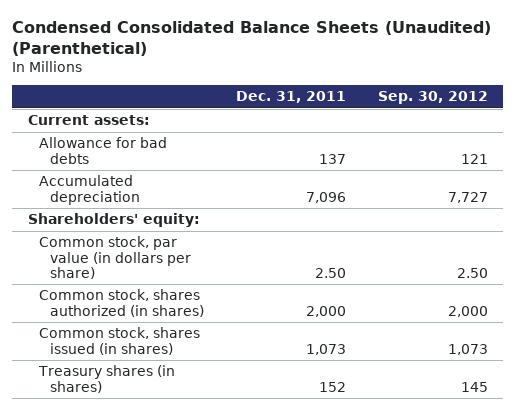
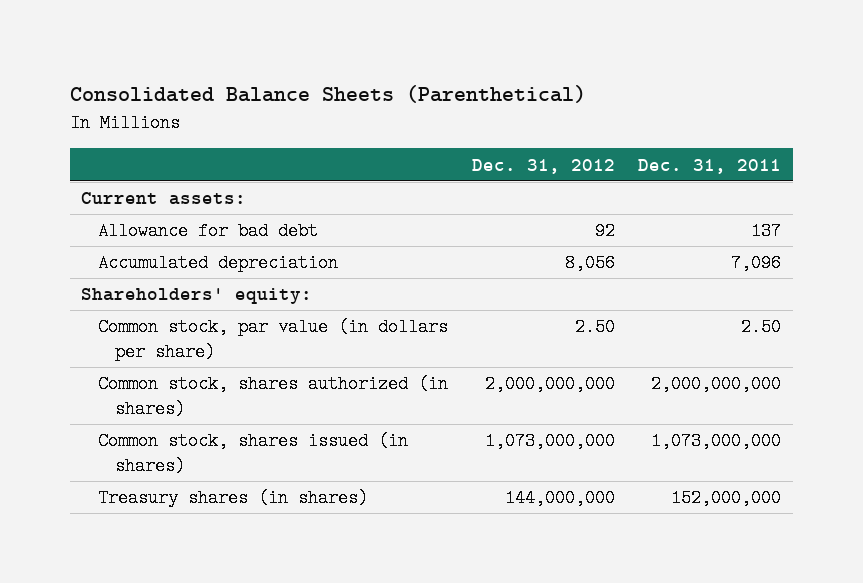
- Condensed Consolidated Balance Sheets (Unaudited) (Parenthetical)
+ Consolidated Balance Sheets (Parenthetical)
- | Dec. 31, 2011 | Sep. 30, 2012
+ | Dec. 31, 2012 | Dec. 31, 2011
- Allowance for bad debts | 137 | 121
+ Allowance for bad debt | 92 | 137
- Common stock, shares authorized (in shares) | 2,000 | 2,000
- Common stock, shares issued (in shares) | 1,073 | 1,073
- Treasury shares (in shares) | 152 | 145
+ Common stock, shares authorized (in shares) | 2,000,000,000 | 2,000,000,000
+ Common stock, shares issued (in shares) | 1,073,000,000 | 1,073,000,000
+ Treasury shares (in shares) | 144,000,000 | 152,000,000

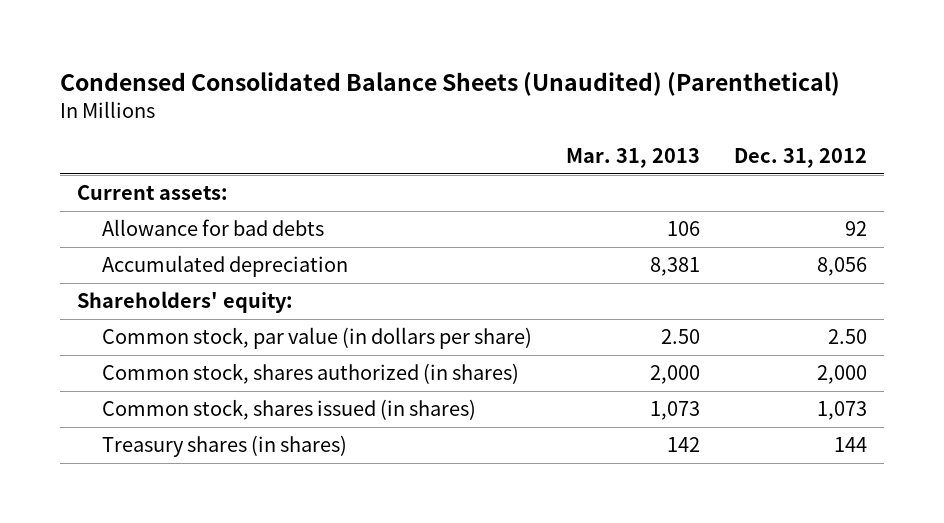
- Consolidated Balance Sheets (Parenthetical)
+ Condensed Consolidated Balance Sheets (Unaudited) (Parenthetical)
- | Dec. 31, 2012 | Dec. 31, 2011
+ | Mar. 31, 2013 | Dec. 31, 2012
- Allowance for bad debt | 92 | 137
+ Allowance for bad debts | 106 | 92
- Common stock, shares authorized (in shares) | 2,000,000,000 | 2,000,000,000
- Common stock, shares issued (in shares) | 1,073,000,000 | 1,073,000,000
- Treasury shares (in shares) | 144,000,000 | 152,000,000
+ Common stock, shares authorized (in shares) | 2,000 | 2,000
+ Common stock, shares issued (in shares) | 1,073 | 1,073
+ Treasury shares (in shares) | 142 | 144

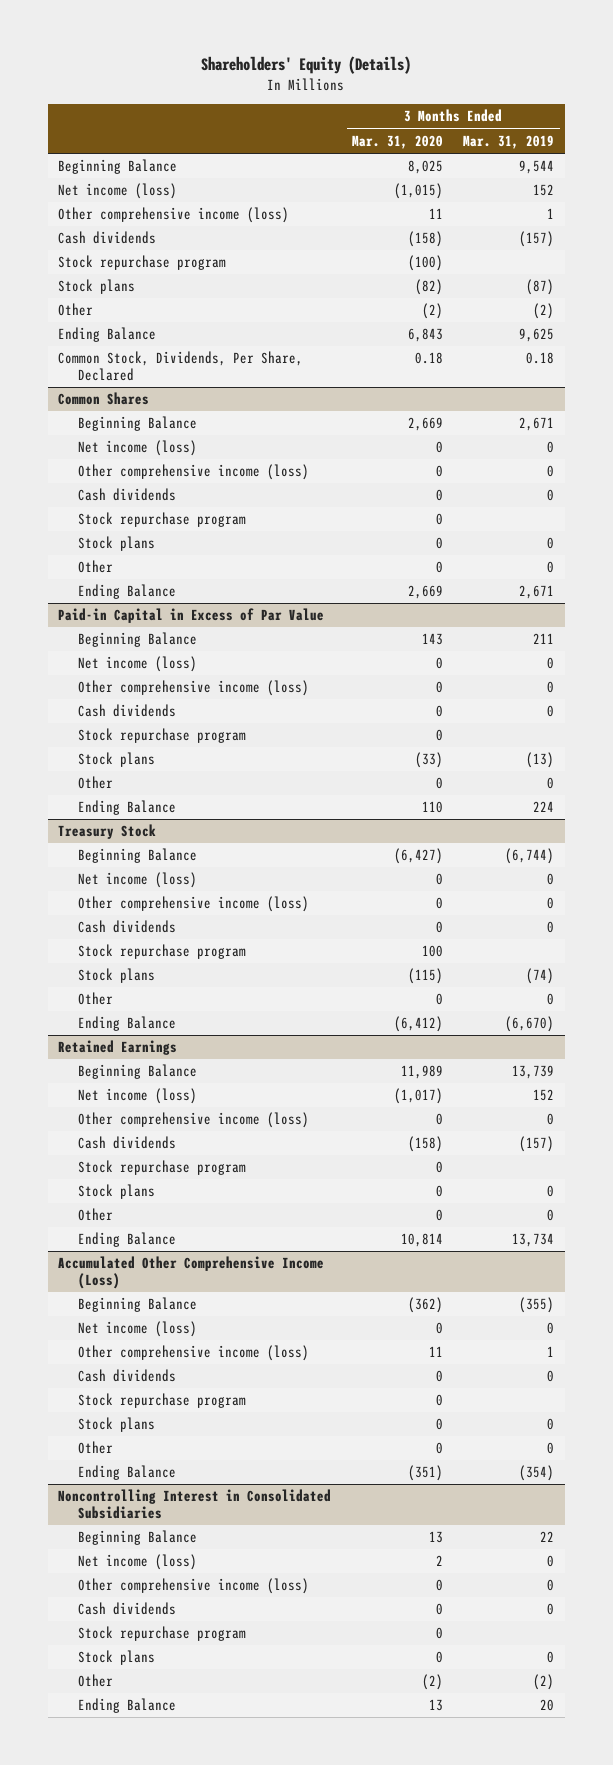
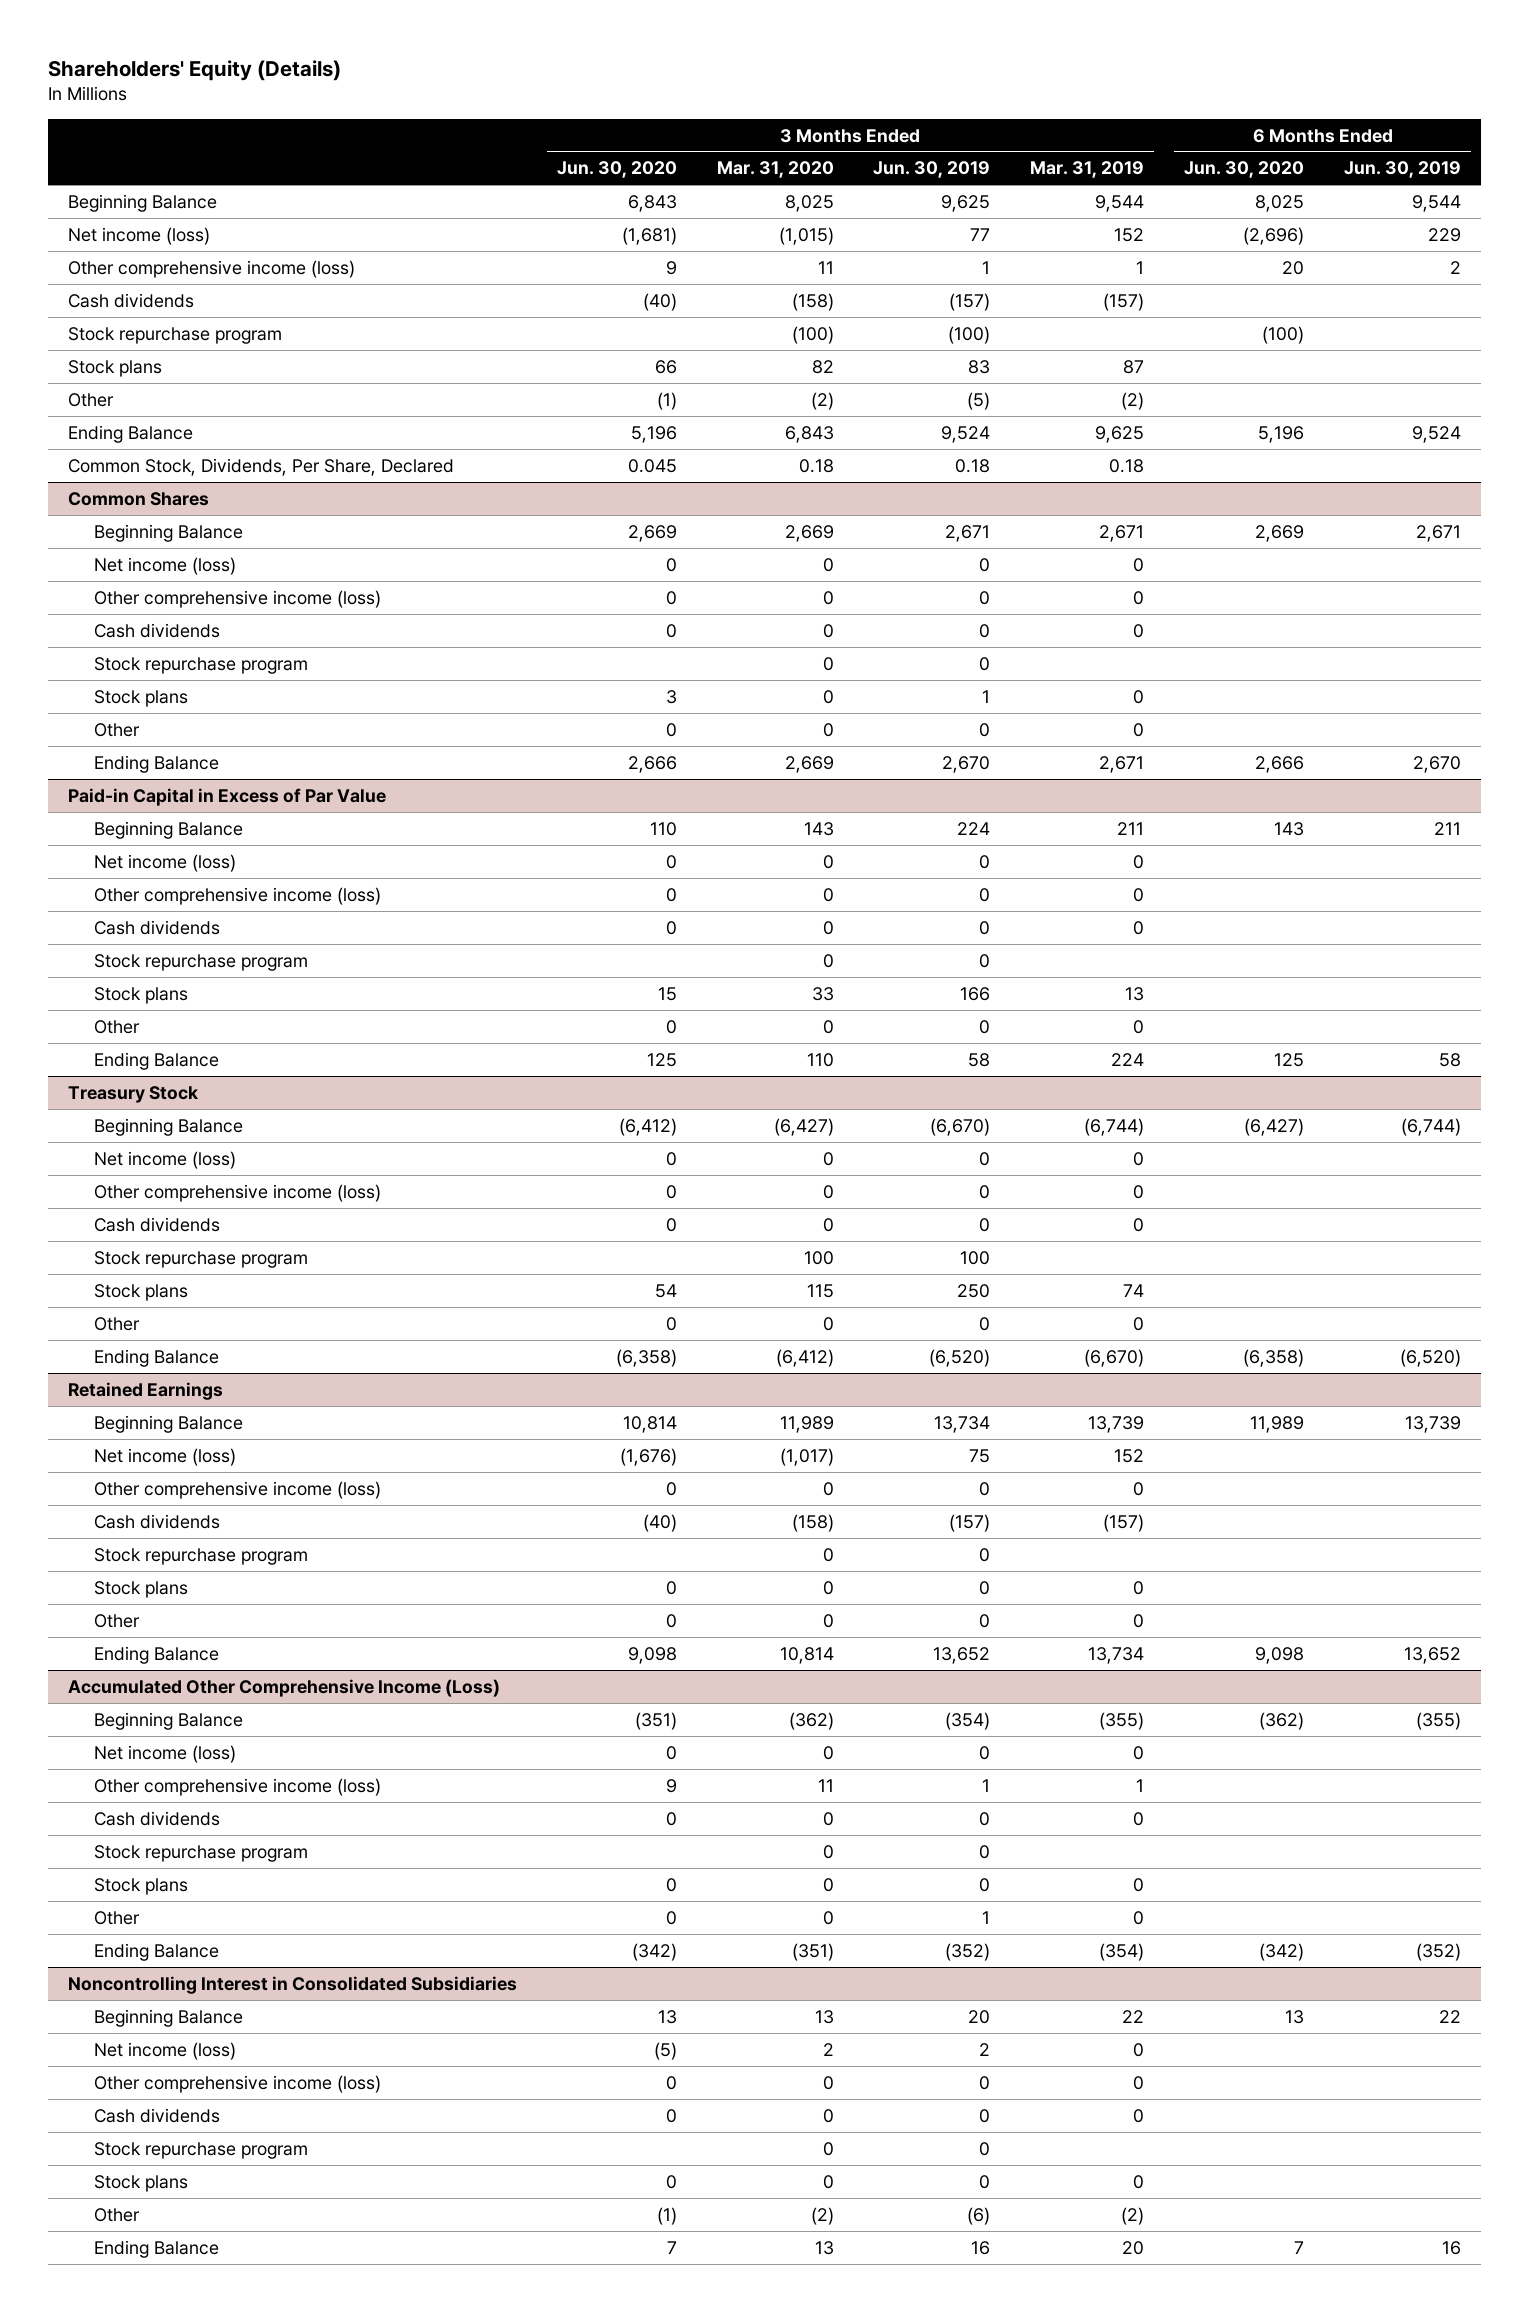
- | 3 Months Ended Mar. 31, 2020 | 3 Months Ended Mar. 31, 2019
+ | 3 Months Ended Jun. 30, 2020 | 3 Months Ended Mar. 31, 2020 | 3 Months Ended Jun. 30, 2019 | 3 Months Ended Mar. 31, 2019 | 6 Months Ended Jun. 30, 2020 | 6 Months Ended Jun. 30, 2019
- Stock plans | (82) | (87)
+ Stock plans | 66 | 82 | 83 | 87 | |
@ Paid-in Capital in Excess of Par Value
- Stock plans | (33) | (13)
+ Stock plans | 15 | 33 | 166 | 13 | |
@ Treasury Stock
- Stock plans | (115) | (74)
+ Stock plans | 54 | 115 | 250 | 74 | |

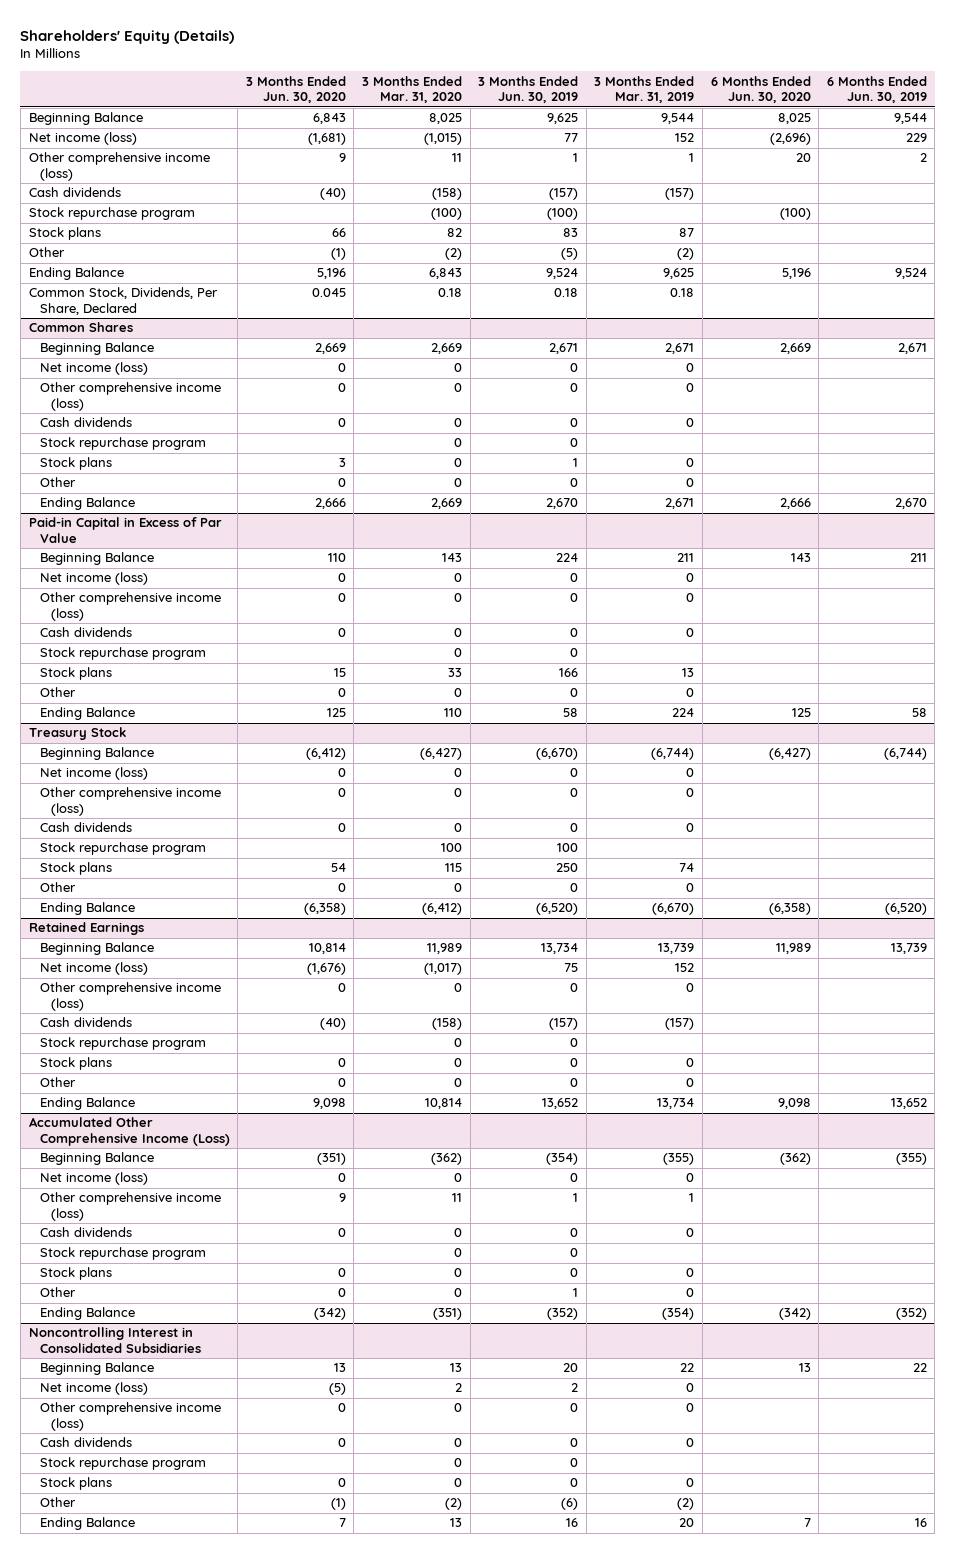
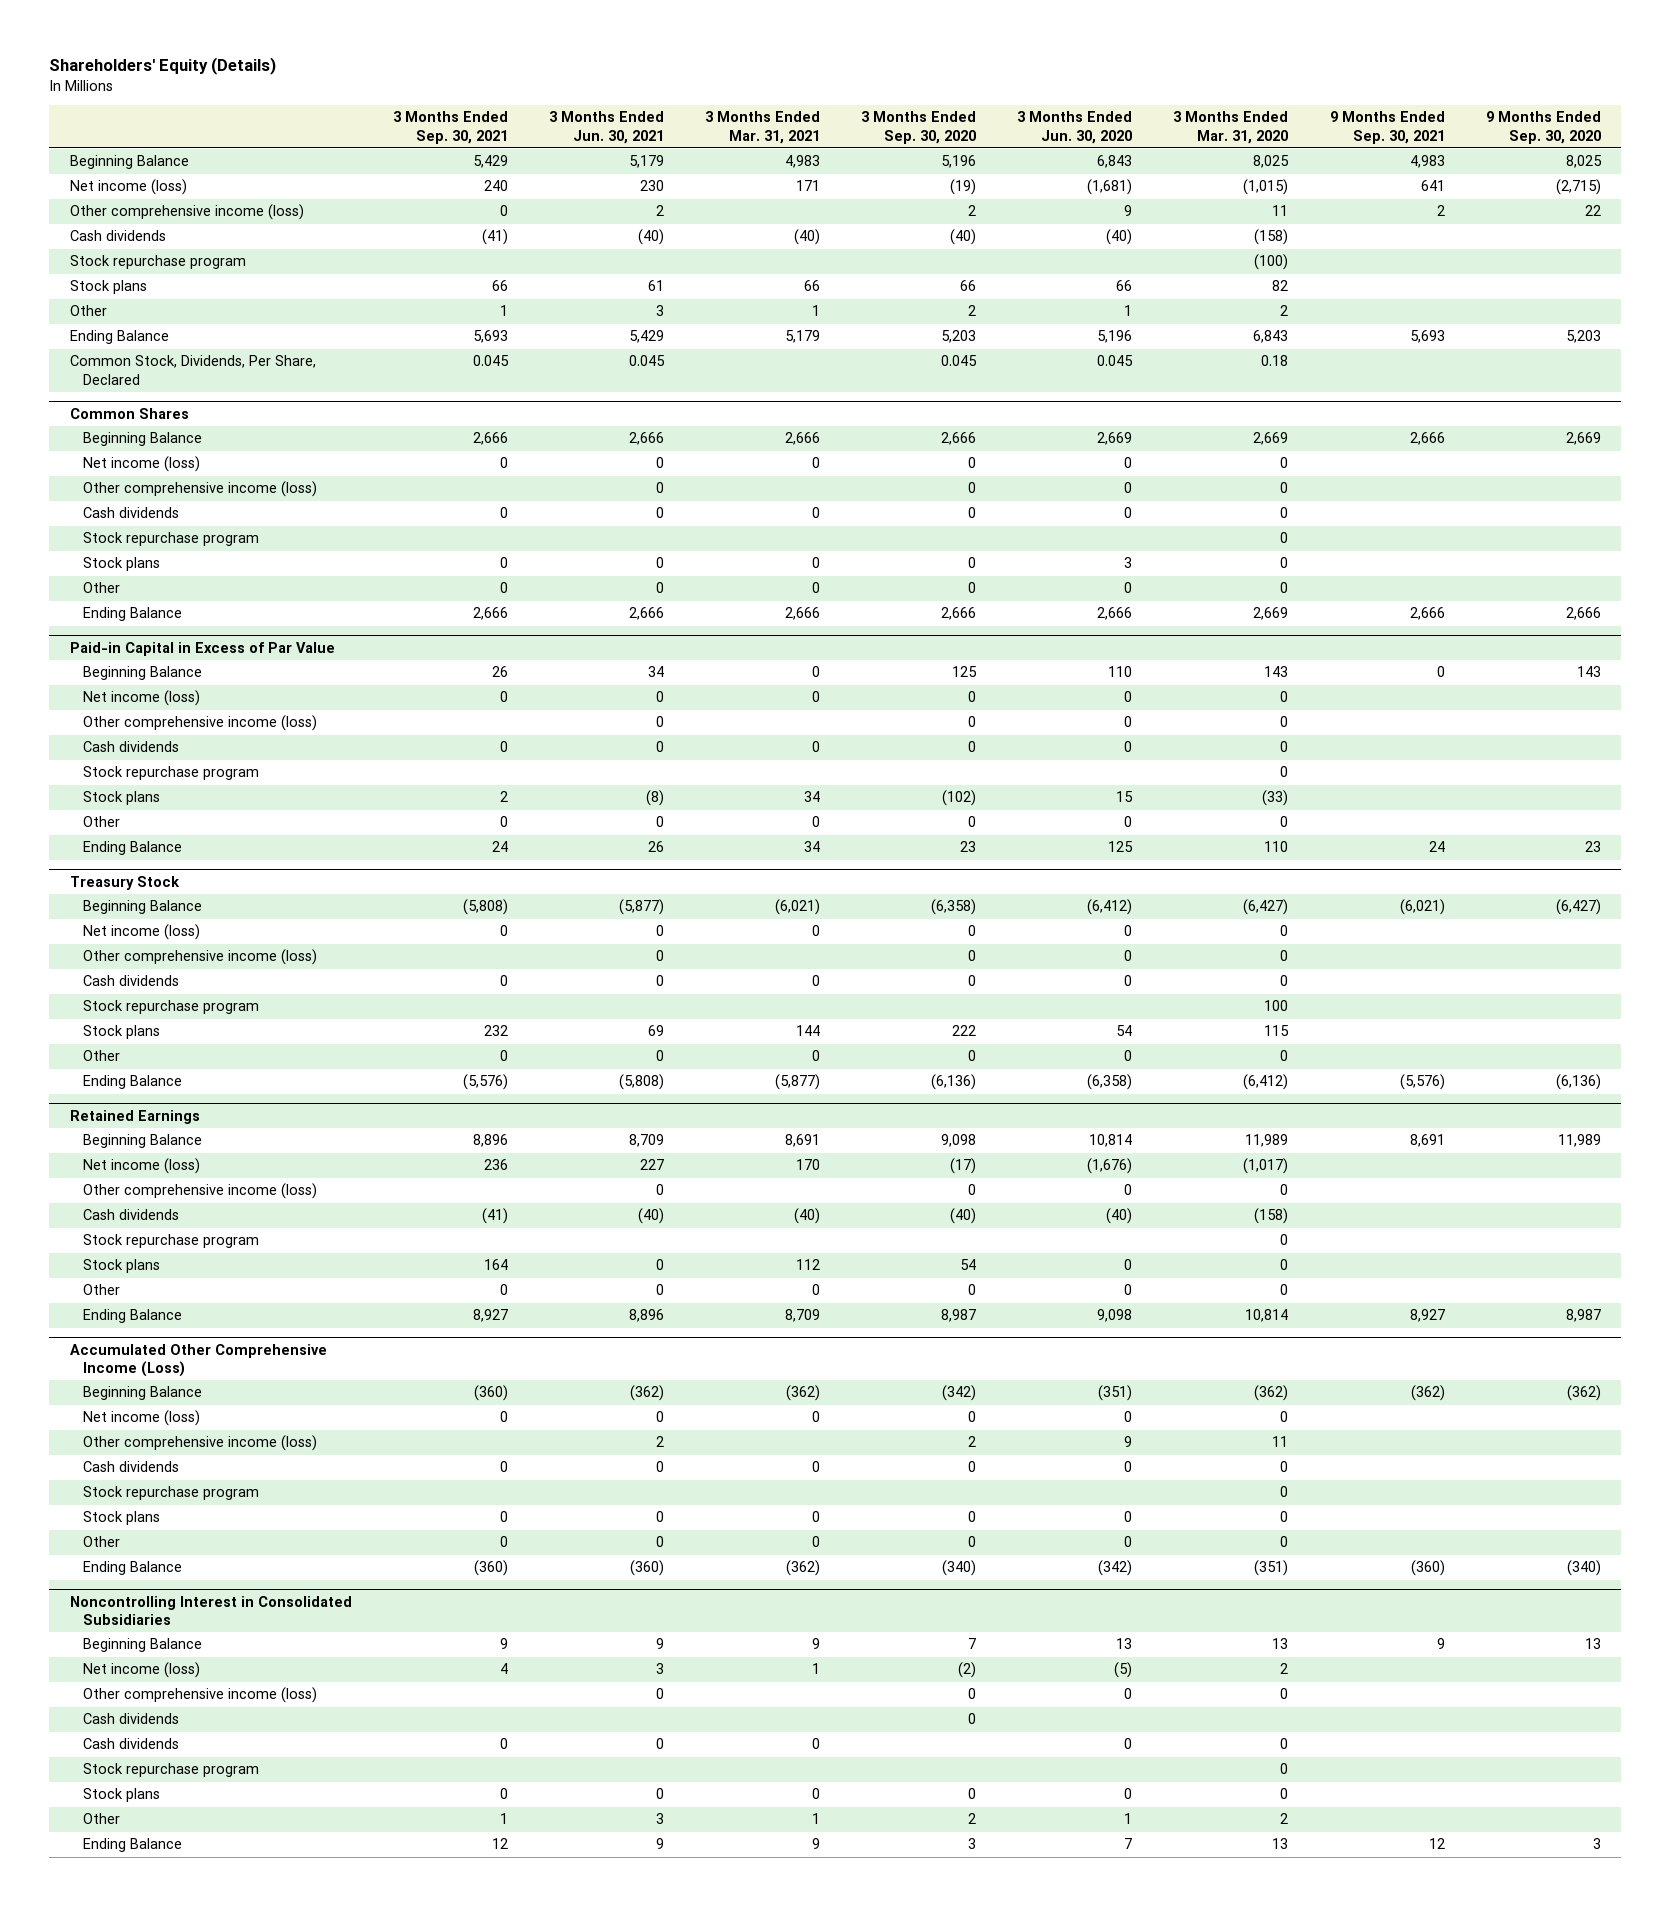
- | 3 Months Ended Jun. 30, 2020 | 3 Months Ended Mar. 31, 2020 | 3 Months Ended Jun. 30, 2019 | 3 Months Ended Mar. 31, 2019 | 6 Months Ended Jun. 30, 2020 | 6 Months Ended Jun. 30, 2019
+ | 3 Months Ended Sep. 30, 2021 | 3 Months Ended Jun. 30, 2021 | 3 Months Ended Mar. 31, 2021 | 3 Months Ended Sep. 30, 2020 | 3 Months Ended Jun. 30, 2020 | 3 Months Ended Mar. 31, 2020 | 9 Months Ended Sep. 30, 2021 | 9 Months Ended Sep. 30, 2020
- Other | (1) | (2) | (5) | (2) | |
+ Other | 1 | 3 | 1 | 2 | 1 | 2 | |
@ Paid-in Capital in Excess of Par Value
- Stock plans | 15 | 33 | 166 | 13 | |
+ Stock plans | 2 | (8) | 34 | (102) | 15 | (33) | |
@ Noncontrolling Interest in Consolidated Subsidiaries
+ Cash dividends | | | | 0 | | | |
- Other | (1) | (2) | (6) | (2) | |
+ Other | 1 | 3 | 1 | 2 | 1 | 2 | |

